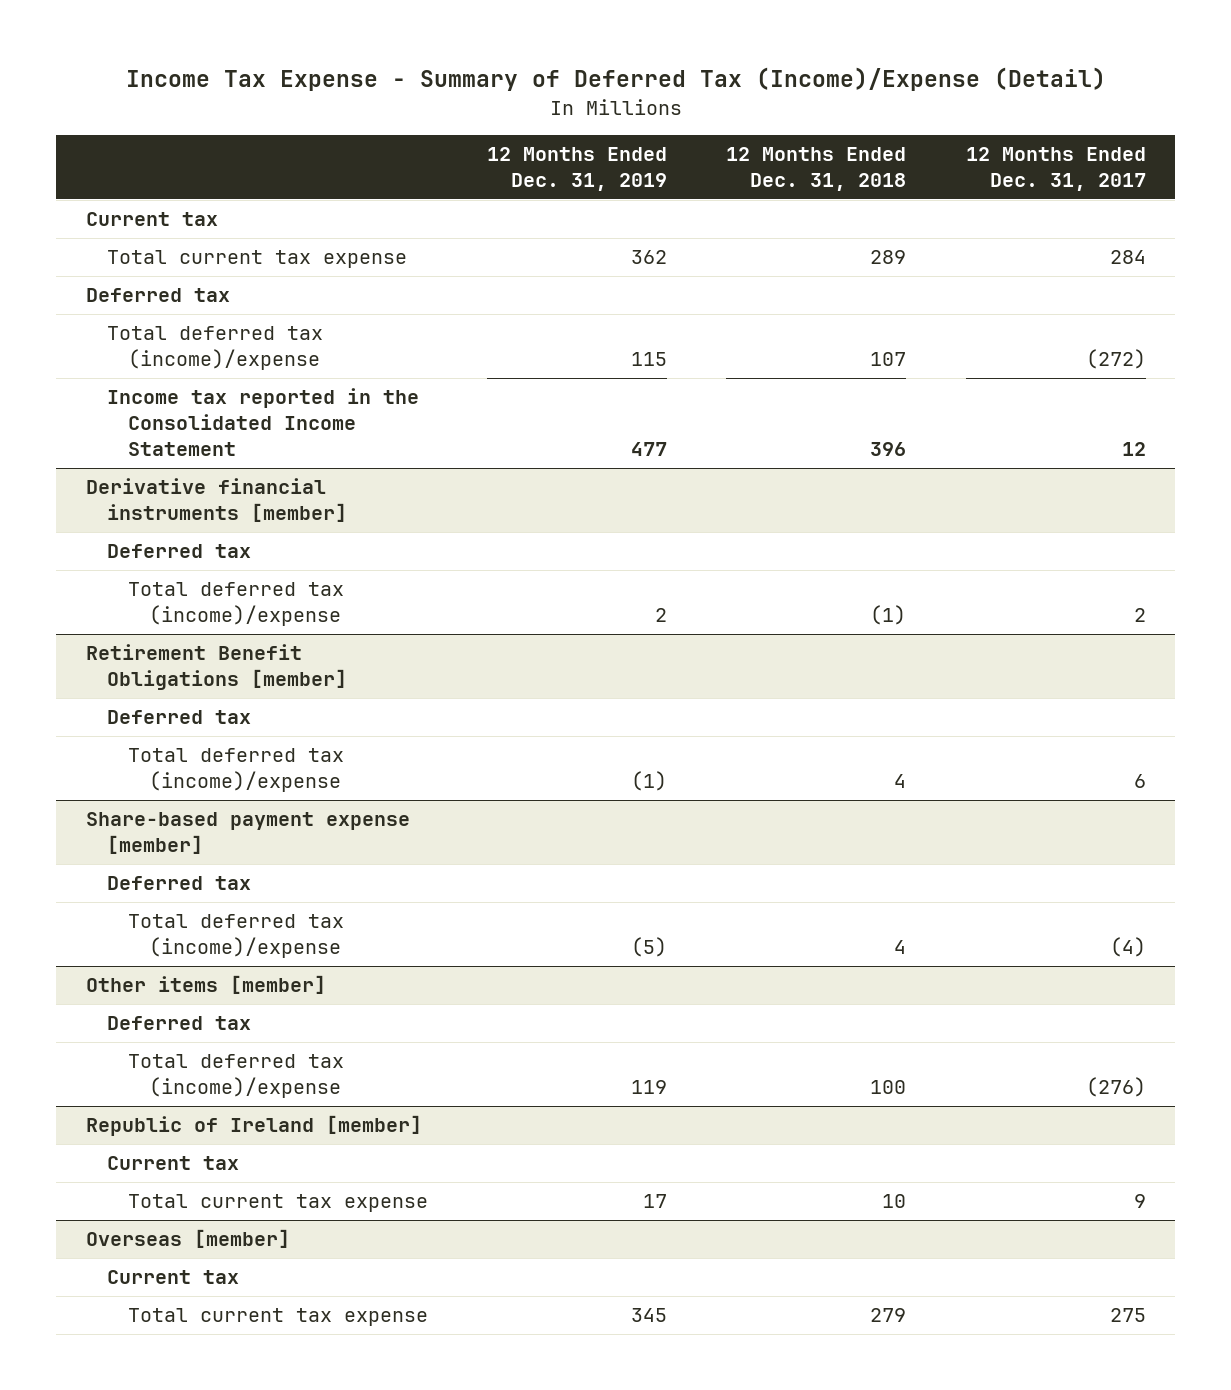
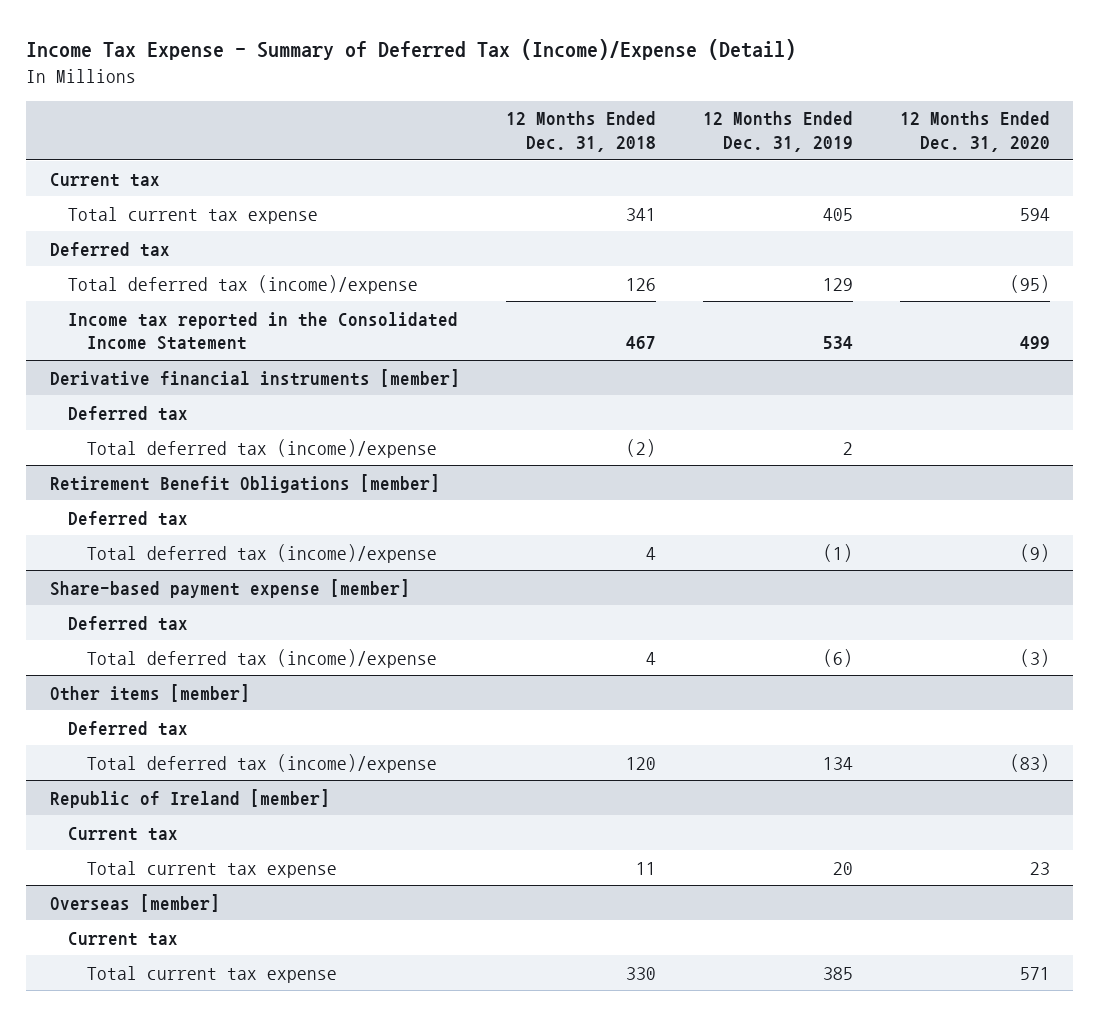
- | 12 Months Ended Dec. 31, 2019 | 12 Months Ended Dec. 31, 2018 | 12 Months Ended Dec. 31, 2017
+ | 12 Months Ended Dec. 31, 2018 | 12 Months Ended Dec. 31, 2019 | 12 Months Ended Dec. 31, 2020
- Total current tax expense | 362 | 289 | 284
+ Total current tax expense | 341 | 405 | 594
- Total deferred tax (income)/expense | 115 | 107 | (272)
- Income tax reported in the Consolidated Income Statement | 477 | 396 | 12
+ Total deferred tax (income)/expense | 126 | 129 | (95)
+ Income tax reported in the Consolidated Income Statement | 467 | 534 | 499
@ Derivative financial instruments [member]
- Total deferred tax (income)/expense | 2 | (1) | 2
+ Total deferred tax (income)/expense | (2) | 2 |
@ Share-based payment expense [member]
- Total deferred tax (income)/expense | (5) | 4 | (4)
+ Total deferred tax (income)/expense | 4 | (6) | (3)
@ Other items [member]
- Total deferred tax (income)/expense | 119 | 100 | (276)
+ Total deferred tax (income)/expense | 120 | 134 | (83)
@ Republic of Ireland [member]
- Total current tax expense | 17 | 10 | 9
+ Total current tax expense | 11 | 20 | 23
@ Overseas [member]
- Total current tax expense | 345 | 279 | 275
+ Total current tax expense | 330 | 385 | 571

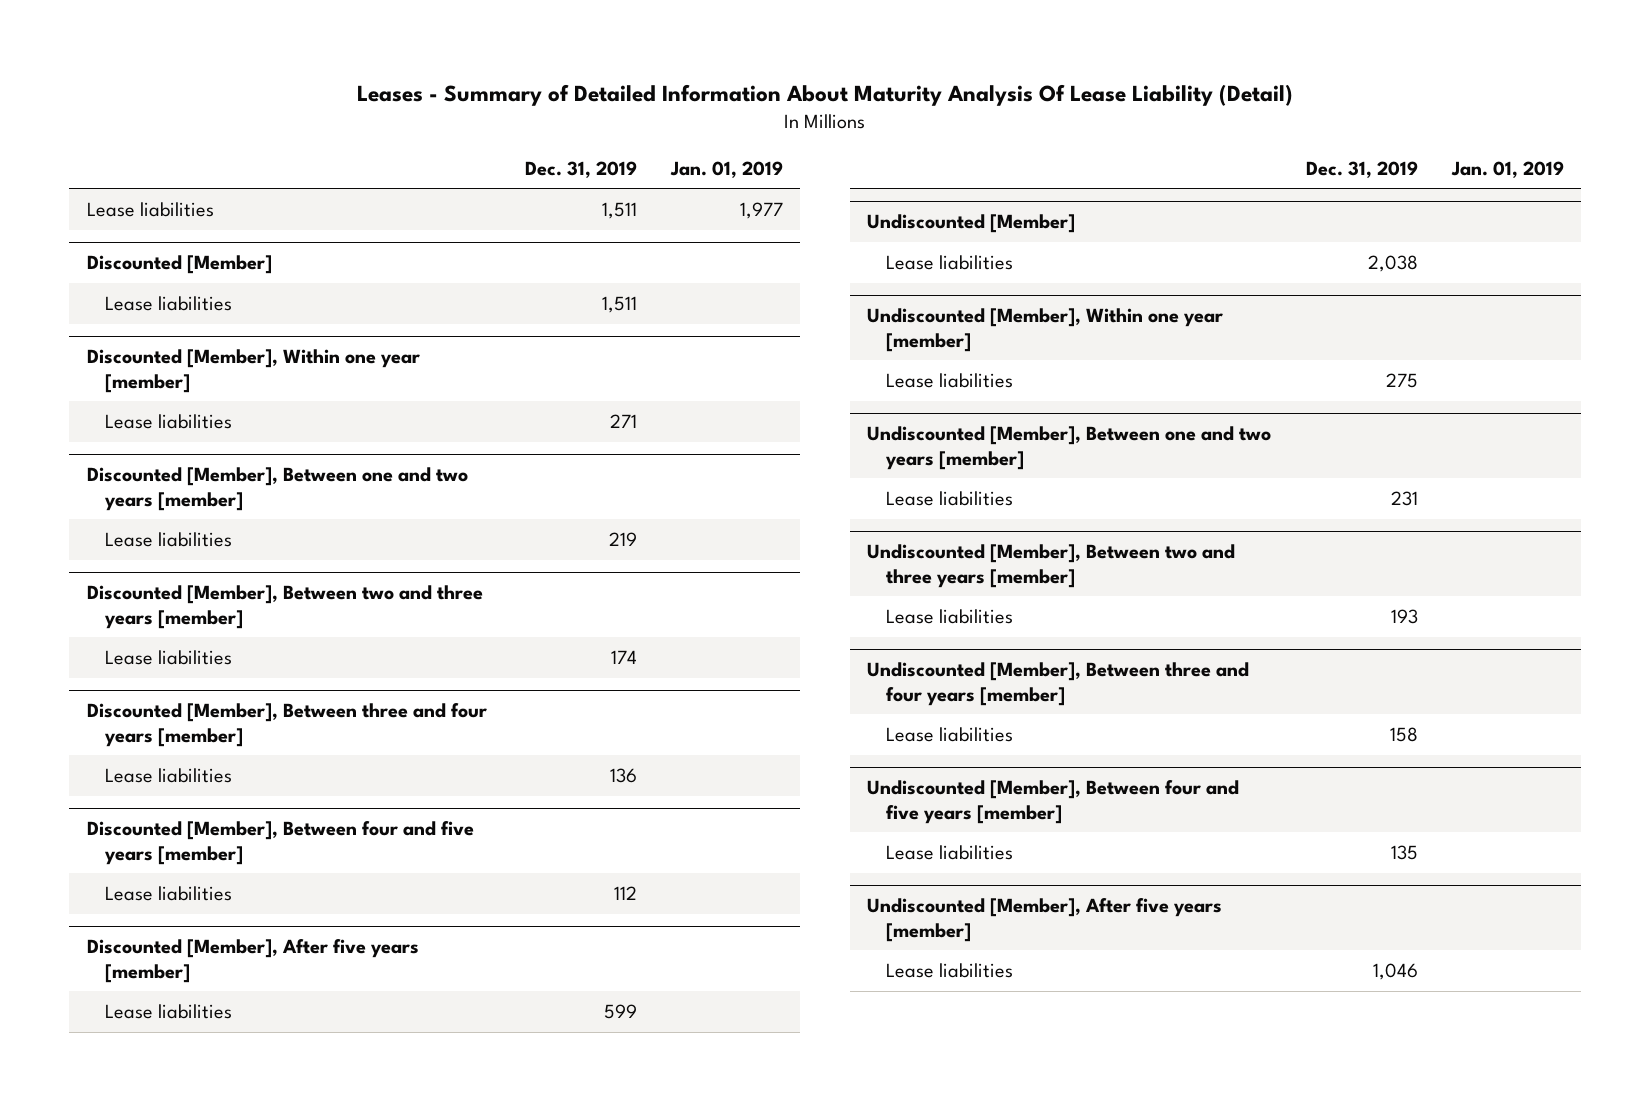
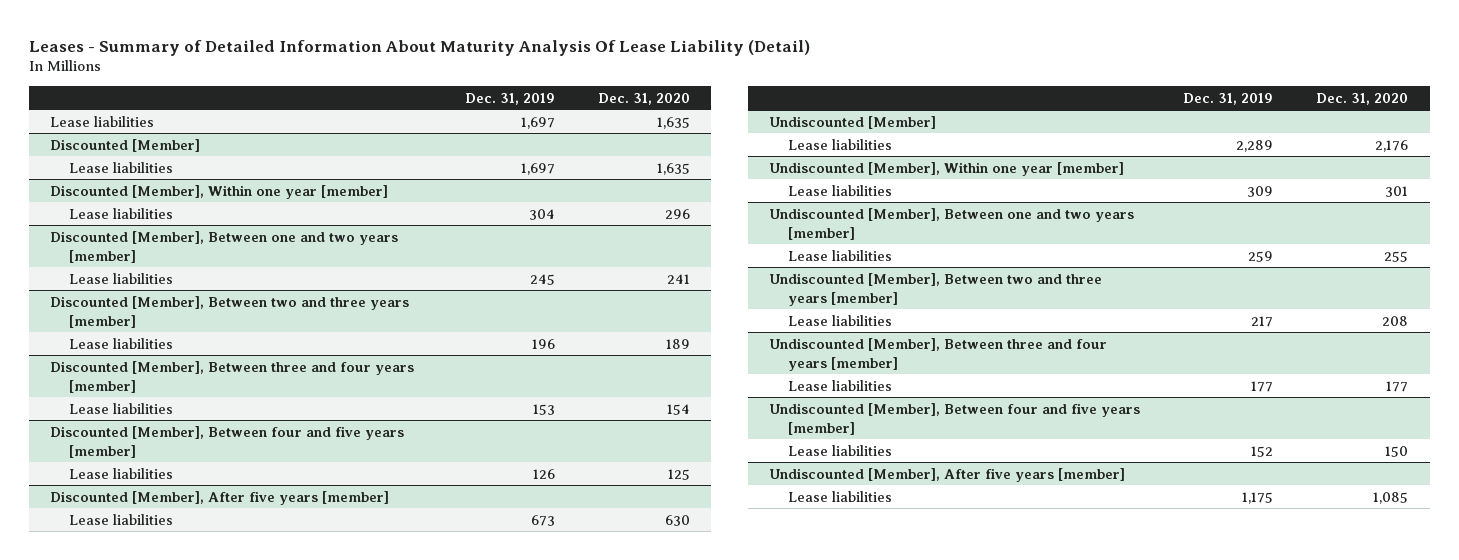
- | Dec. 31, 2019 | Jan. 01, 2019
+ | Dec. 31, 2019 | Dec. 31, 2020
- Lease liabilities | 1,511 | 1,977
+ Lease liabilities | 1,697 | 1,635
@ Discounted [Member]
- Lease liabilities | 1,511 |
+ Lease liabilities | 1,697 | 1,635
@ Discounted [Member], Within one year [member]
- Lease liabilities | 271 |
+ Lease liabilities | 304 | 296
@ Discounted [Member], Between one and two years [member]
- Lease liabilities | 219 |
+ Lease liabilities | 245 | 241
@ Discounted [Member], Between two and three years [member]
- Lease liabilities | 174 |
+ Lease liabilities | 196 | 189
@ Discounted [Member], Between three and four years [member]
- Lease liabilities | 136 |
+ Lease liabilities | 153 | 154
@ Discounted [Member], Between four and five years [member]
- Lease liabilities | 112 |
+ Lease liabilities | 126 | 125
@ Discounted [Member], After five years [member]
- Lease liabilities | 599 |
+ Lease liabilities | 673 | 630
@ Undiscounted [Member]
- Lease liabilities | 2,038 |
+ Lease liabilities | 2,289 | 2,176
@ Undiscounted [Member], Within one year [member]
- Lease liabilities | 275 |
+ Lease liabilities | 309 | 301
@ Undiscounted [Member], Between one and two years [member]
- Lease liabilities | 231 |
+ Lease liabilities | 259 | 255
@ Undiscounted [Member], Between two and three years [member]
- Lease liabilities | 193 |
+ Lease liabilities | 217 | 208
@ Undiscounted [Member], Between three and four years [member]
- Lease liabilities | 158 |
+ Lease liabilities | 177 | 177
@ Undiscounted [Member], Between four and five years [member]
- Lease liabilities | 135 |
+ Lease liabilities | 152 | 150
@ Undiscounted [Member], After five years [member]
- Lease liabilities | 1,046 |
+ Lease liabilities | 1,175 | 1,085

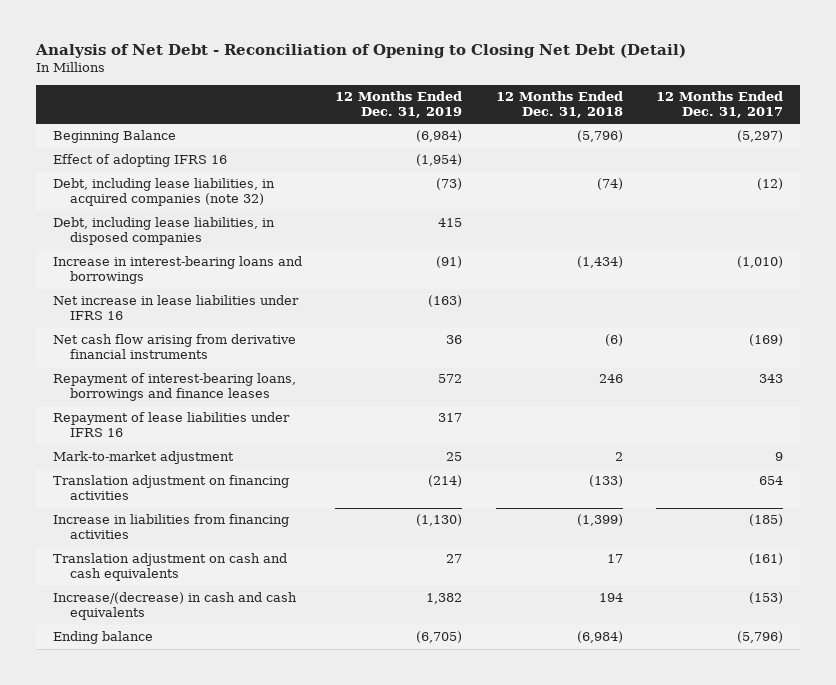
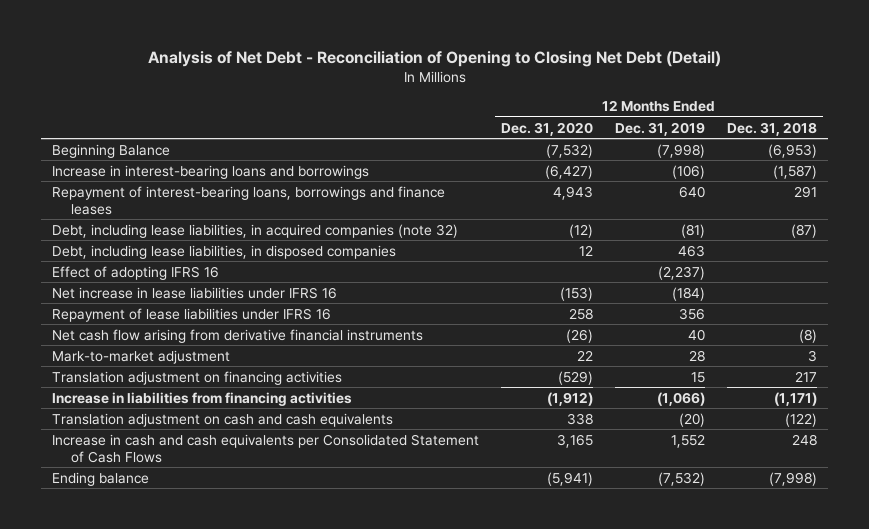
- | 12 Months Ended Dec. 31, 2019 | 12 Months Ended Dec. 31, 2018 | 12 Months Ended Dec. 31, 2017
+ | 12 Months Ended Dec. 31, 2020 | 12 Months Ended Dec. 31, 2019 | 12 Months Ended Dec. 31, 2018
- Beginning Balance | (6,984) | (5,796) | (5,297)
- Effect of adopting IFRS 16 | (1,954) | |
- Debt, including lease liabilities, in acquired companies (note 32) | (73) | (74) | (12)
- Debt, including lease liabilities, in disposed companies | 415 | |
- Increase in interest-bearing loans and borrowings | (91) | (1,434) | (1,010)
- Net increase in lease liabilities under IFRS 16 | (163) | |
- Net cash flow arising from derivative financial instruments | 36 | (6) | (169)
- Repayment of interest-bearing loans, borrowings and finance leases | 572 | 246 | 343
- Repayment of lease liabilities under IFRS 16 | 317 | |
- Mark-to-market adjustment | 25 | 2 | 9
- Translation adjustment on financing activities | (214) | (133) | 654
- Increase in liabilities from financing activities | (1,130) | (1,399) | (185)
- Translation adjustment on cash and cash equivalents | 27 | 17 | (161)
- Increase/(decrease) in cash and cash equivalents | 1,382 | 194 | (153)
- Ending balance | (6,705) | (6,984) | (5,796)
+ Beginning Balance | (7,532) | (7,998) | (6,953)
+ Increase in interest-bearing loans and borrowings | (6,427) | (106) | (1,587)
+ Repayment of interest-bearing loans, borrowings and finance leases | 4,943 | 640 | 291
+ Debt, including lease liabilities, in acquired companies (note 32) | (12) | (81) | (87)
+ Debt, including lease liabilities, in disposed companies | 12 | 463 |
+ Effect of adopting IFRS 16 | | (2,237) |
+ Net increase in lease liabilities under IFRS 16 | (153) | (184) |
+ Repayment of lease liabilities under IFRS 16 | 258 | 356 |
+ Net cash flow arising from derivative financial instruments | (26) | 40 | (8)
+ Mark-to-market adjustment | 22 | 28 | 3
+ Translation adjustment on financing activities | (529) | 15 | 217
+ Increase in liabilities from financing activities | (1,912) | (1,066) | (1,171)
+ Translation adjustment on cash and cash equivalents | 338 | (20) | (122)
+ Increase in cash and cash equivalents per Consolidated Statement of Cash Flows | 3,165 | 1,552 | 248
+ Ending balance | (5,941) | (7,532) | (7,998)

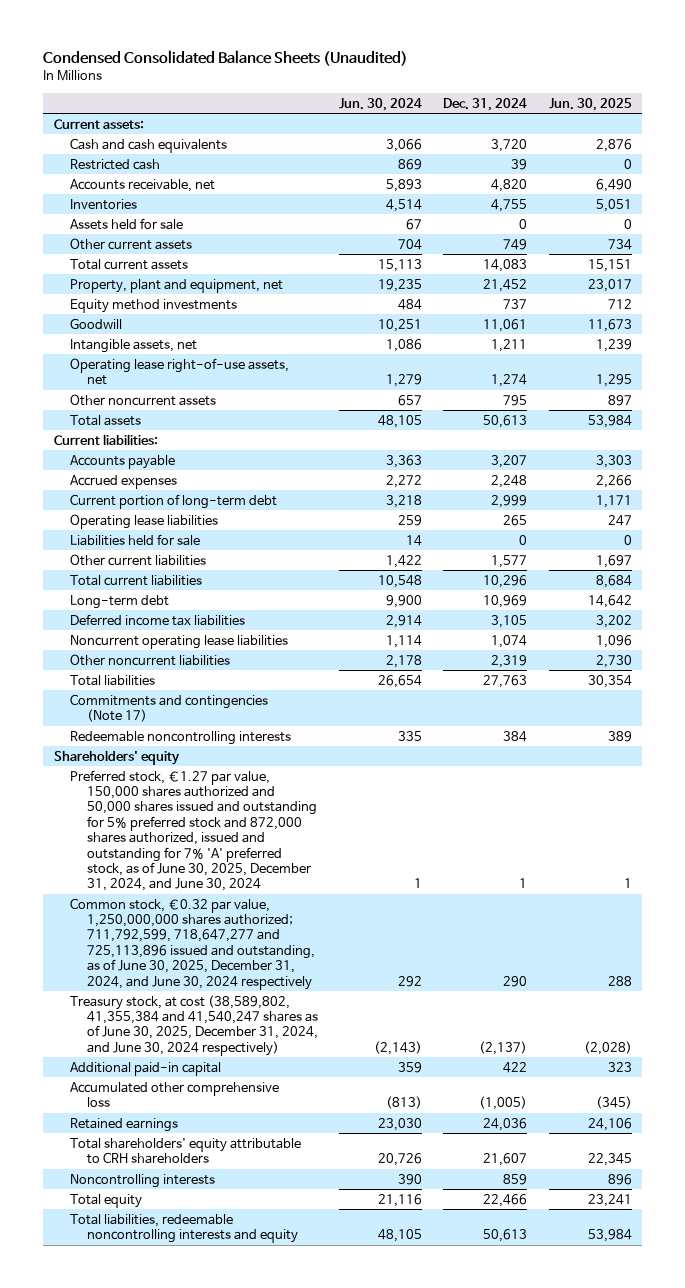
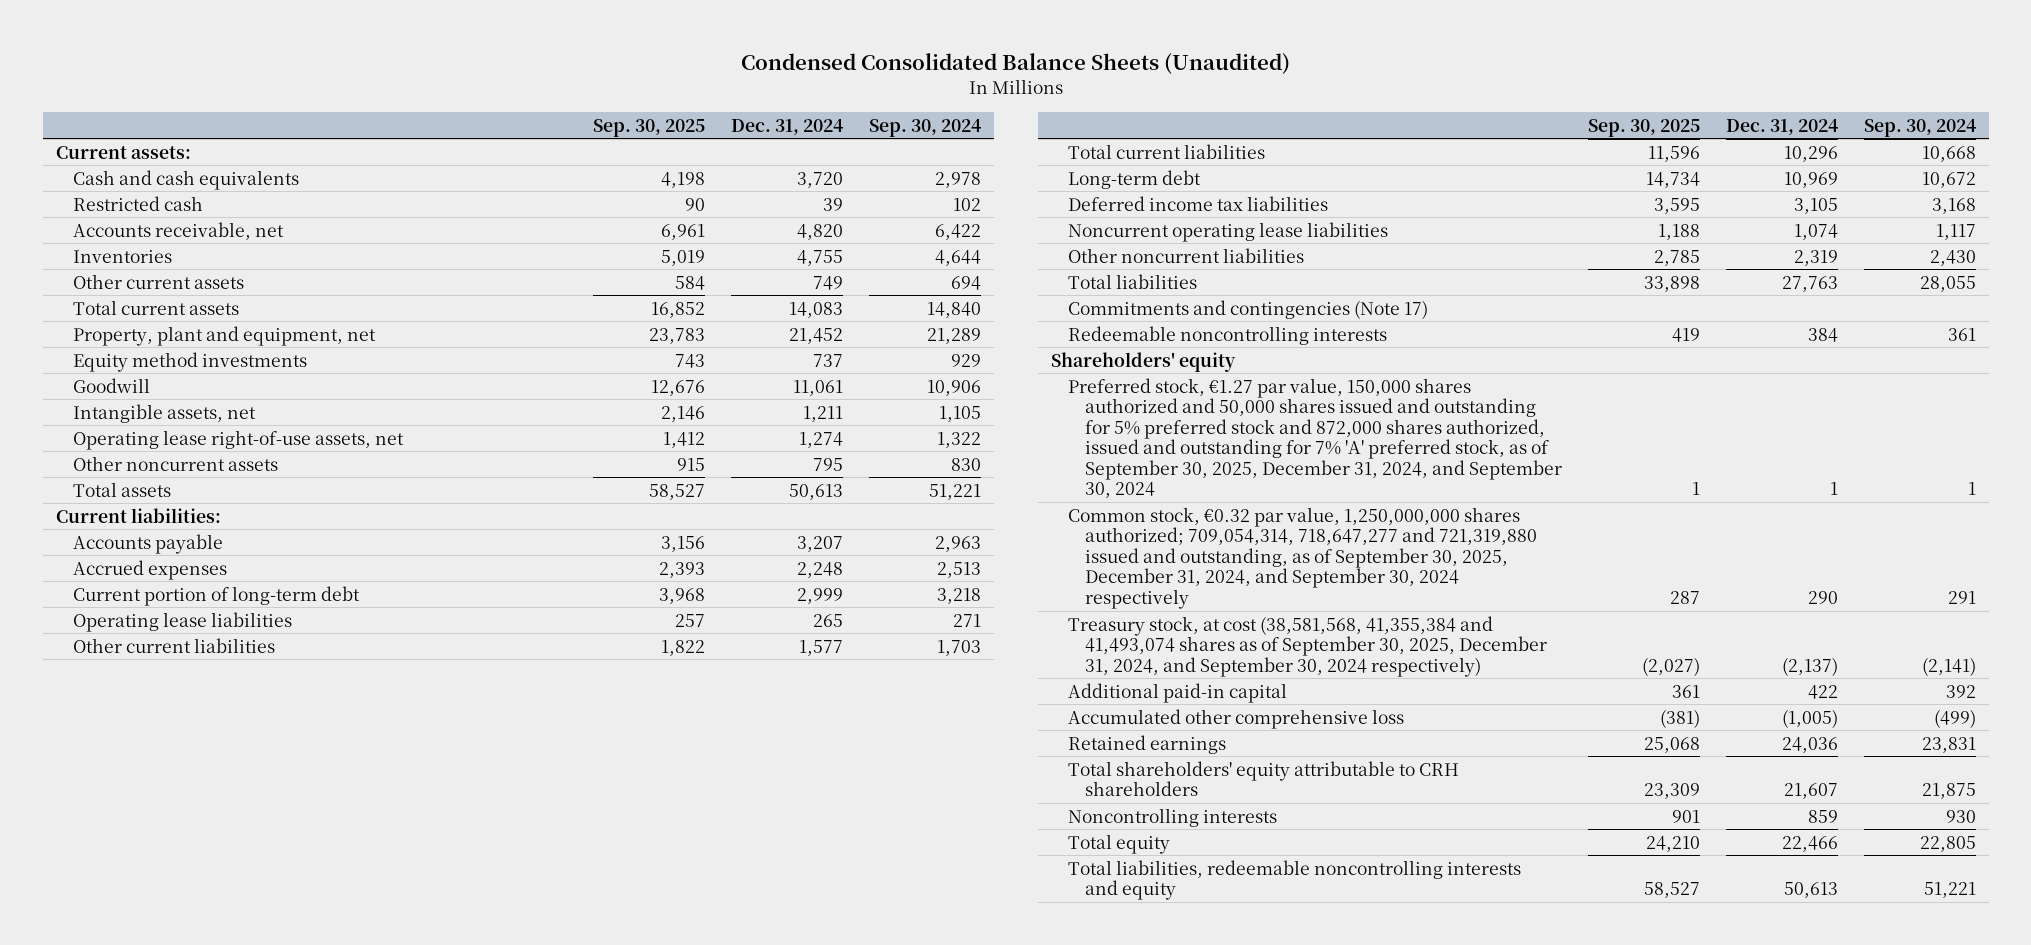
- | Jun. 30, 2024 | Dec. 31, 2024 | Jun. 30, 2025
+ | Sep. 30, 2025 | Dec. 31, 2024 | Sep. 30, 2024
- Assets held for sale | 67 | 0 | 0
- Liabilities held for sale | 14 | 0 | 0
- Preferred stock, €1.27 par value, 150,000 shares authorized and 50,000 shares issued and outstanding for 5% preferred stock and 872,000 shares authorized, issued and outstanding for 7% 'A' preferred stock, as of June 30, 2025, December 31, 2024, and June 30, 2024 | 1 | 1 | 1
- Common stock, €0.32 par value, 1,250,000,000 shares authorized; 711,792,599, 718,647,277 and 725,113,896 issued and outstanding, as of June 30, 2025, December 31, 2024, and June 30, 2024 respectively | 292 | 290 | 288
- Treasury stock, at cost (38,589,802, 41,355,384 and 41,540,247 shares as of June 30, 2025, December 31, 2024, and June 30, 2024 respectively) | (2,143) | (2,137) | (2,028)
+ Preferred stock, €1.27 par value, 150,000 shares authorized and 50,000 shares issued and outstanding for 5% preferred stock and 872,000 shares authorized, issued and outstanding for 7% 'A' preferred stock, as of September 30, 2025, December 31, 2024, and September 30, 2024 | 1 | 1 | 1
+ Common stock, €0.32 par value, 1,250,000,000 shares authorized; 709,054,314, 718,647,277 and 721,319,880 issued and outstanding, as of September 30, 2025, December 31, 2024, and September 30, 2024 respectively | 287 | 290 | 291
+ Treasury stock, at cost (38,581,568, 41,355,384 and 41,493,074 shares as of September 30, 2025, December 31, 2024, and September 30, 2024 respectively) | (2,027) | (2,137) | (2,141)

